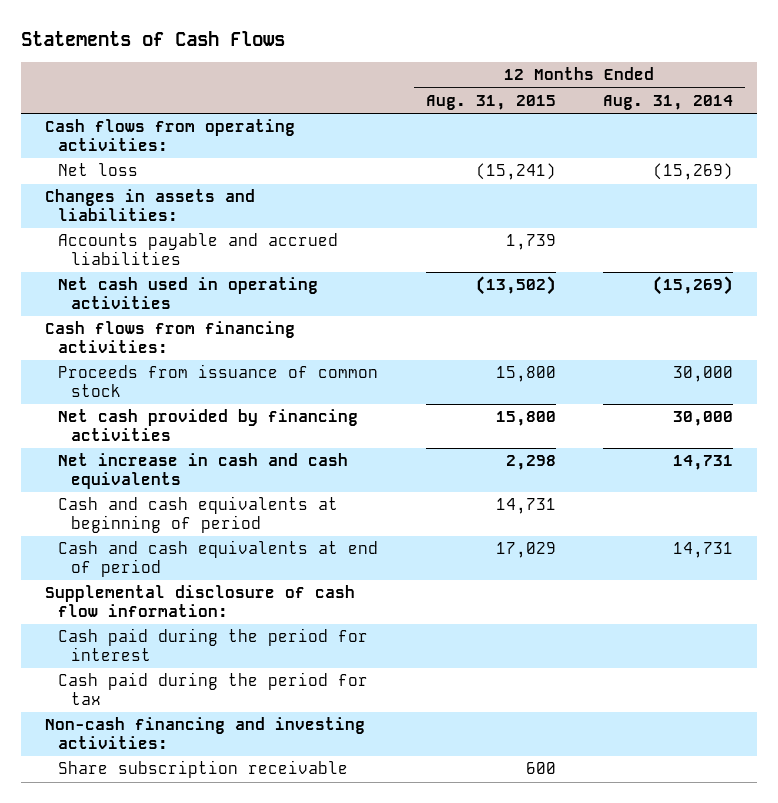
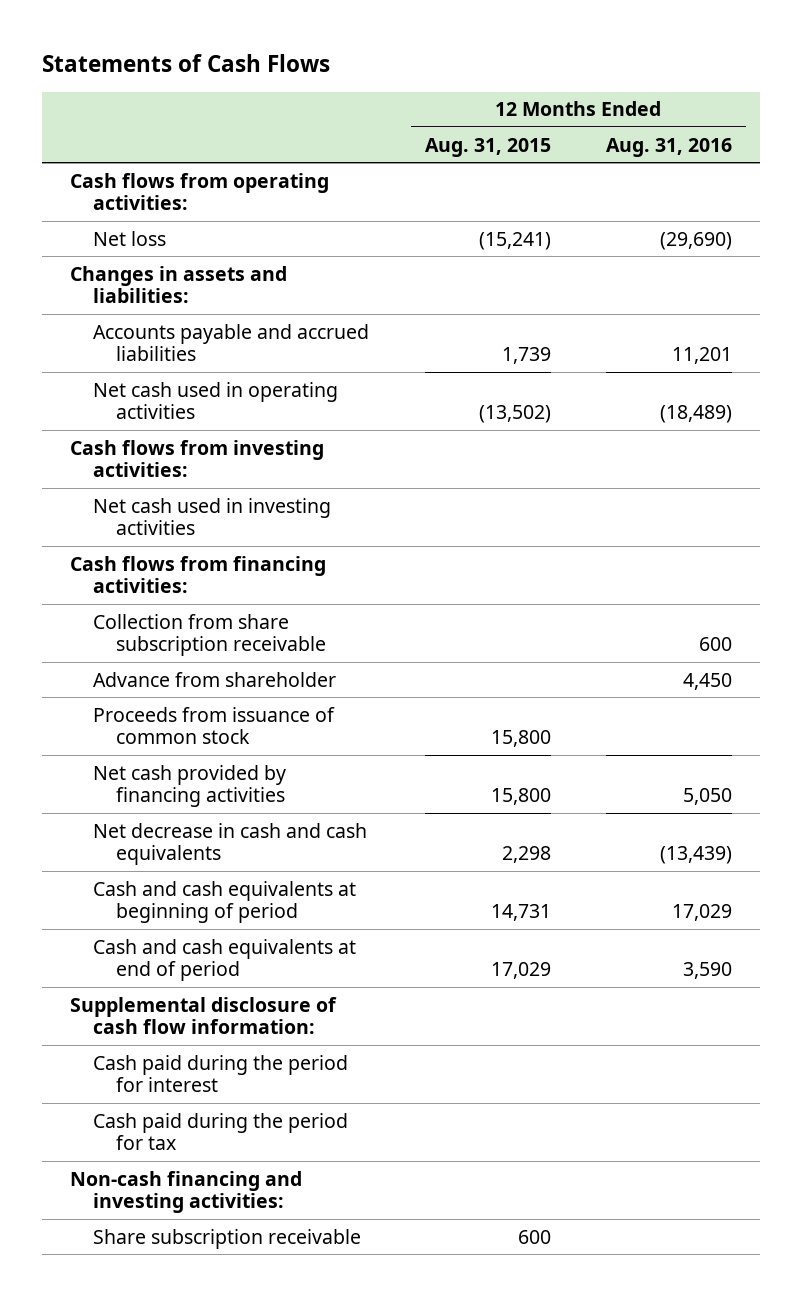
- | 12 Months Ended Aug. 31, 2015 | 12 Months Ended Aug. 31, 2014
+ | 12 Months Ended Aug. 31, 2015 | 12 Months Ended Aug. 31, 2016
+ Cash flows from investing activities:
+ Net cash used in investing activities
+ Collection from share subscription receivable | | 600
+ Advance from shareholder | | 4,450
- Net increase in cash and cash equivalents | 2,298 | 14,731
+ Net decrease in cash and cash equivalents | 2,298 | (13,439)

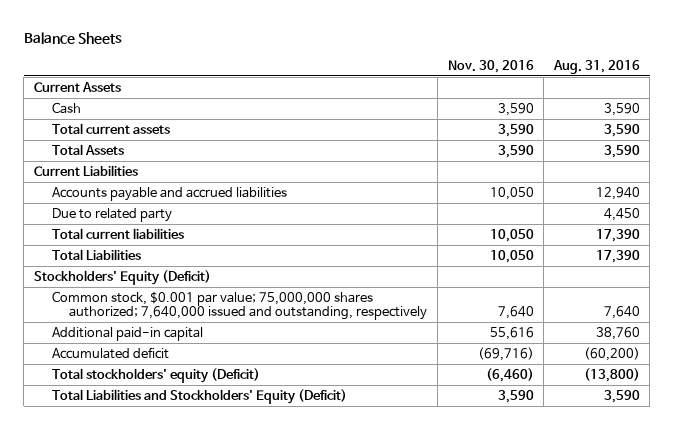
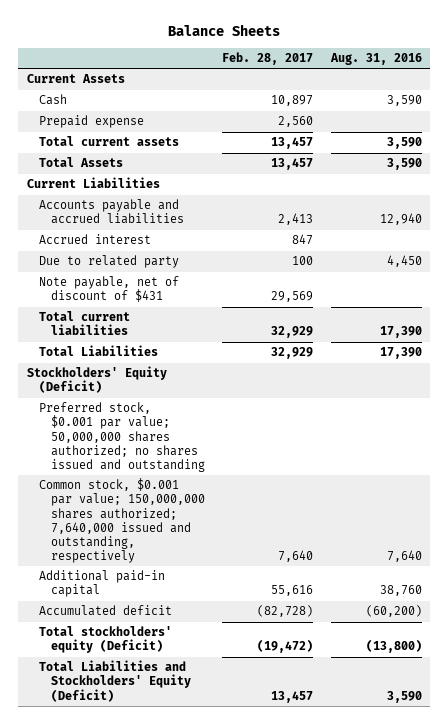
- | Nov. 30, 2016 | Aug. 31, 2016
+ | Feb. 28, 2017 | Aug. 31, 2016
+ Prepaid expense | 2,560 |
+ Accrued interest | 847 |
+ Note payable, net of discount of $431 | 29,569 |
- Common stock, $0.001 par value; 75,000,000 shares authorized; 7,640,000 issued and outstanding, respectively | 7,640 | 7,640
+ Preferred stock, $0.001 par value; 50,000,000 shares authorized; no shares issued and outstanding
+ Common stock, $0.001 par value; 150,000,000 shares authorized; 7,640,000 issued and outstanding, respectively | 7,640 | 7,640

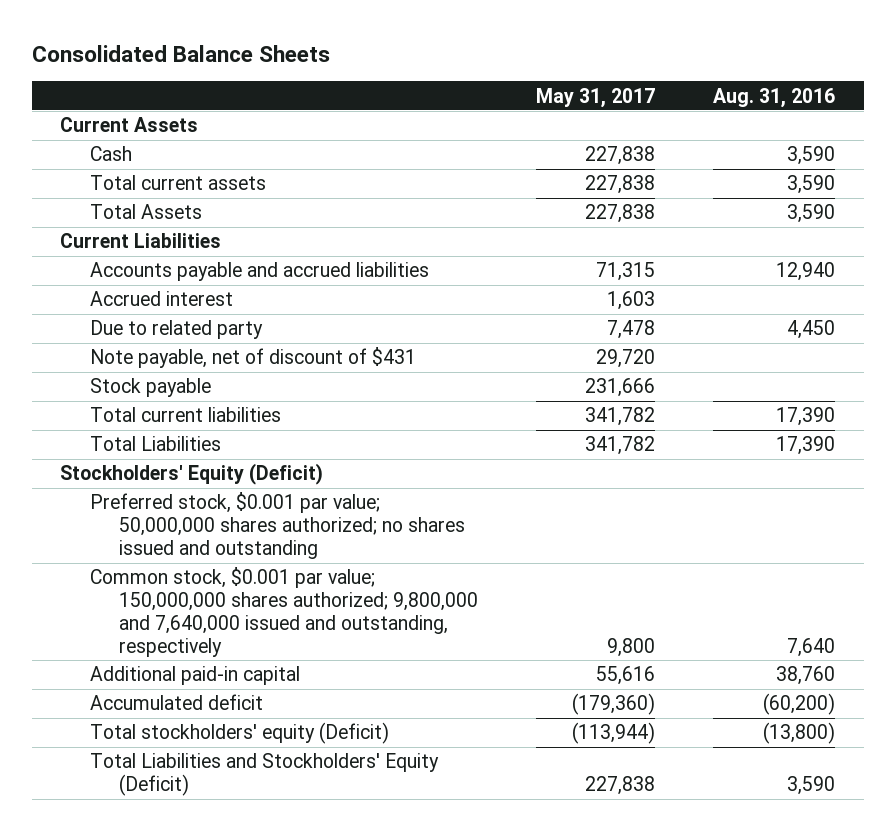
- Balance Sheets
+ Consolidated Balance Sheets
- | Feb. 28, 2017 | Aug. 31, 2016
+ | May 31, 2017 | Aug. 31, 2016
- Prepaid expense | 2,560 |
+ Stock payable | 231,666 |
- Common stock, $0.001 par value; 150,000,000 shares authorized; 7,640,000 issued and outstanding, respectively | 7,640 | 7,640
+ Common stock, $0.001 par value; 150,000,000 shares authorized; 9,800,000 and 7,640,000 issued and outstanding, respectively | 9,800 | 7,640

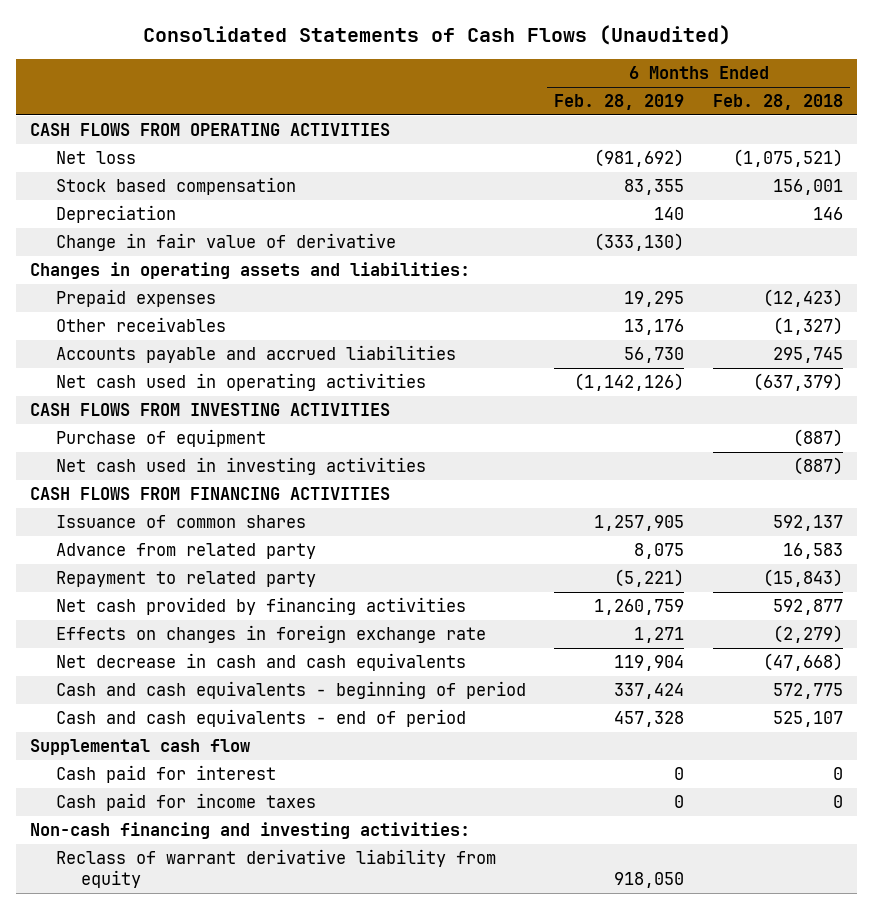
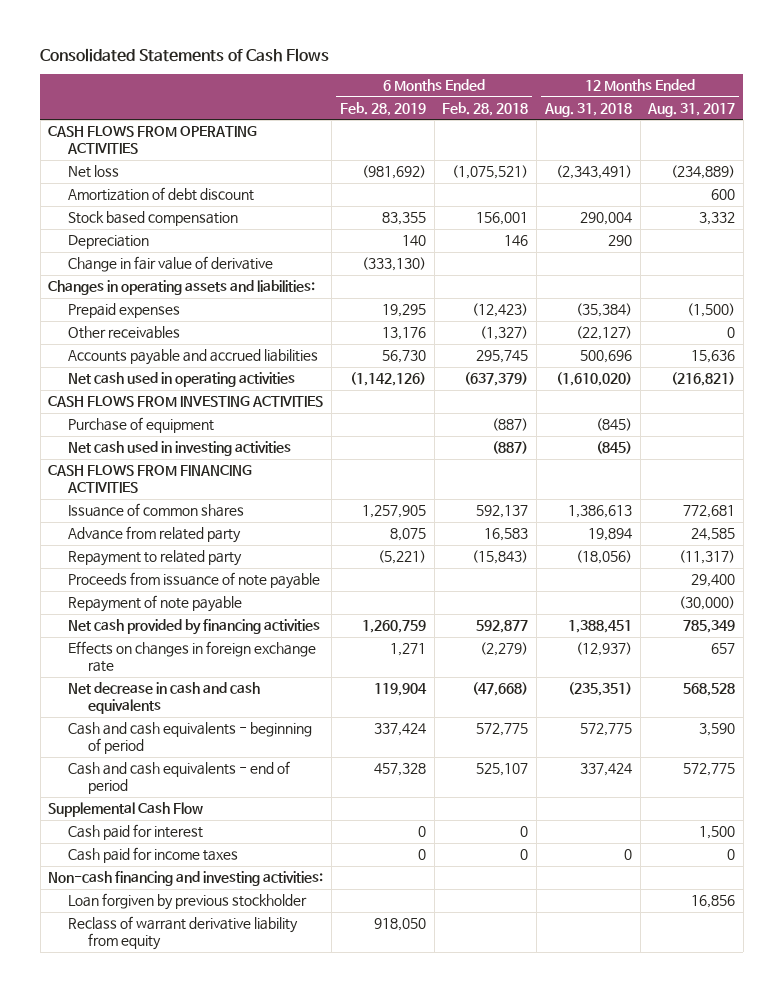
- Consolidated Statements of Cash Flows (Unaudited)
+ Consolidated Statements of Cash Flows
- | 6 Months Ended Feb. 28, 2019 | 6 Months Ended Feb. 28, 2018
+ | 6 Months Ended Feb. 28, 2019 | 6 Months Ended Feb. 28, 2018 | 12 Months Ended Aug. 31, 2018 | 12 Months Ended Aug. 31, 2017
+ Amortization of debt discount | | | | 600
+ Proceeds from issuance of note payable | | | | 29,400
+ Repayment of note payable | | | | (30,000)
- Supplemental cash flow
+ Supplemental Cash Flow
+ Loan forgiven by previous stockholder | | | | 16,856

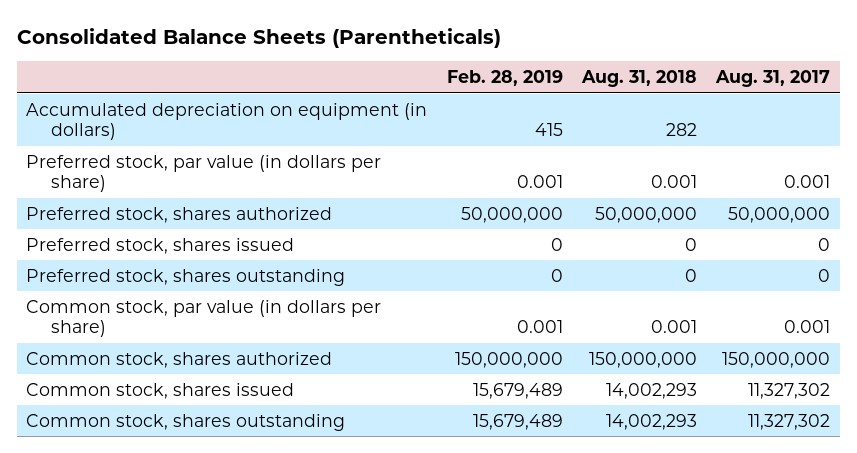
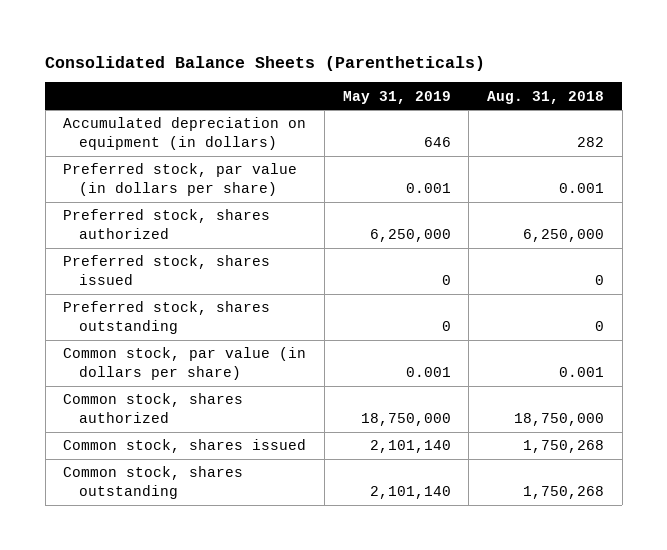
- | Feb. 28, 2019 | Aug. 31, 2018 | Aug. 31, 2017
+ | May 31, 2019 | Aug. 31, 2018
- Preferred stock, shares authorized | 50,000,000 | 50,000,000 | 50,000,000
+ Preferred stock, shares authorized | 6,250,000 | 6,250,000
- Common stock, shares authorized | 150,000,000 | 150,000,000 | 150,000,000
- Common stock, shares issued | 15,679,489 | 14,002,293 | 11,327,302
- Common stock, shares outstanding | 15,679,489 | 14,002,293 | 11,327,302
+ Common stock, shares authorized | 18,750,000 | 18,750,000
+ Common stock, shares issued | 2,101,140 | 1,750,268
+ Common stock, shares outstanding | 2,101,140 | 1,750,268

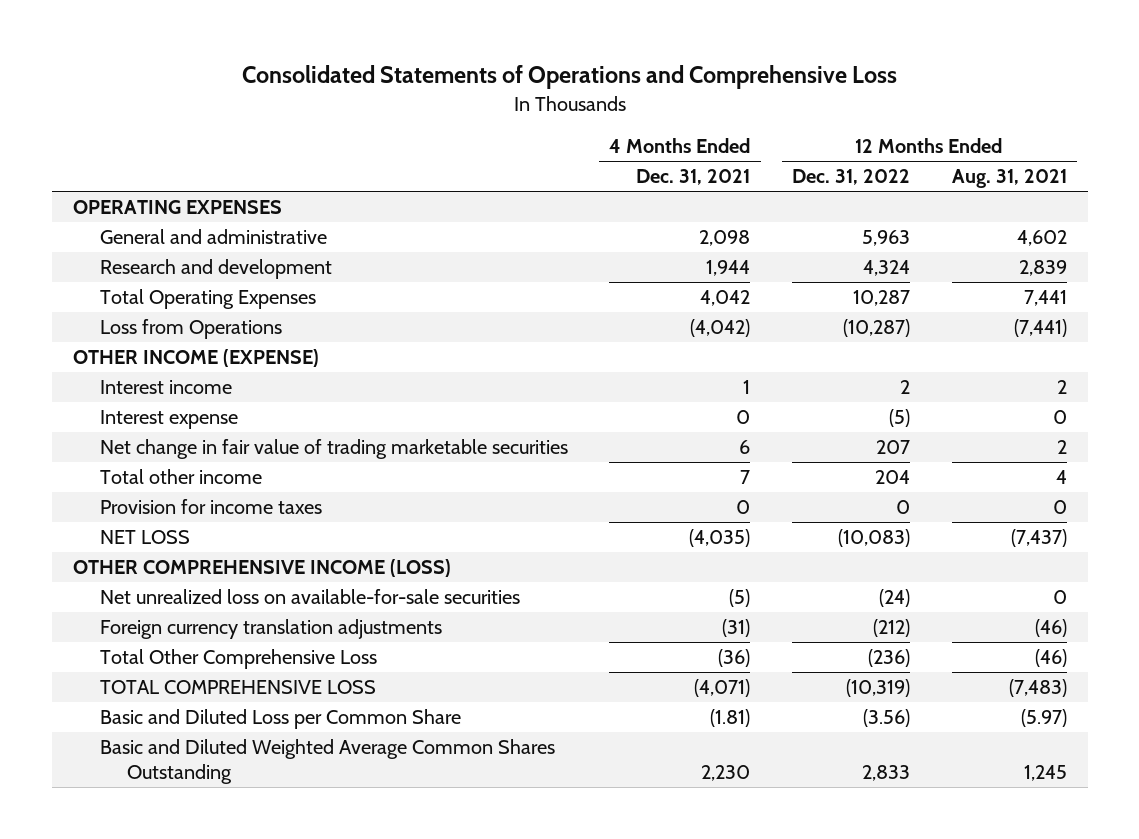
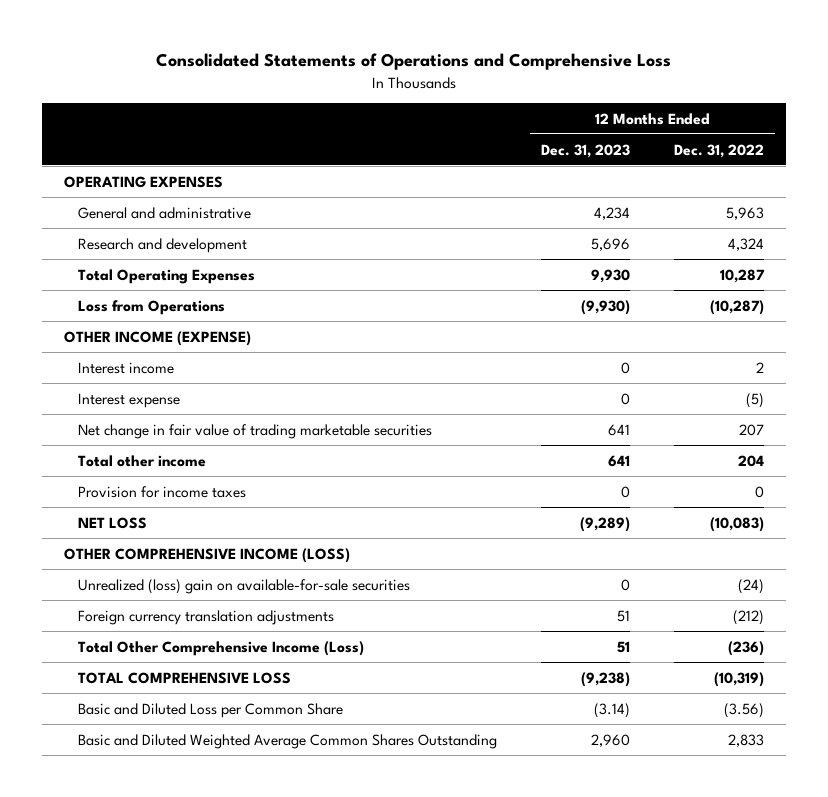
- | 4 Months Ended Dec. 31, 2021 | 12 Months Ended Dec. 31, 2022 | 12 Months Ended Aug. 31, 2021
+ | 12 Months Ended Dec. 31, 2023 | 12 Months Ended Dec. 31, 2022
- Net unrealized loss on available-for-sale securities | (5) | (24) | 0
+ Unrealized (loss) gain on available-for-sale securities | 0 | (24)
- Total Other Comprehensive Loss | (36) | (236) | (46)
+ Total Other Comprehensive Income (Loss) | 51 | (236)

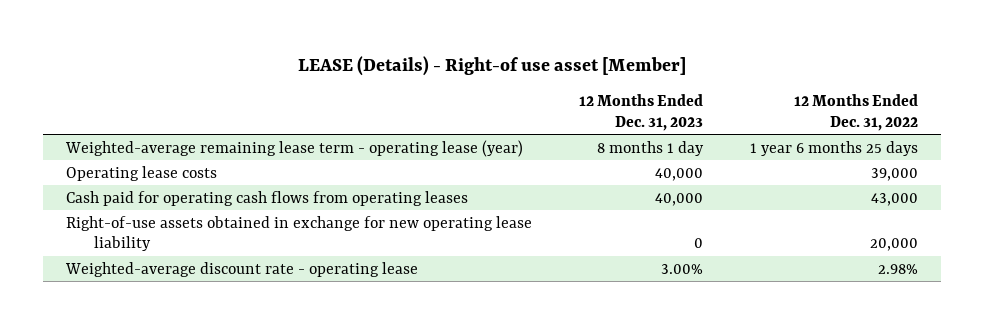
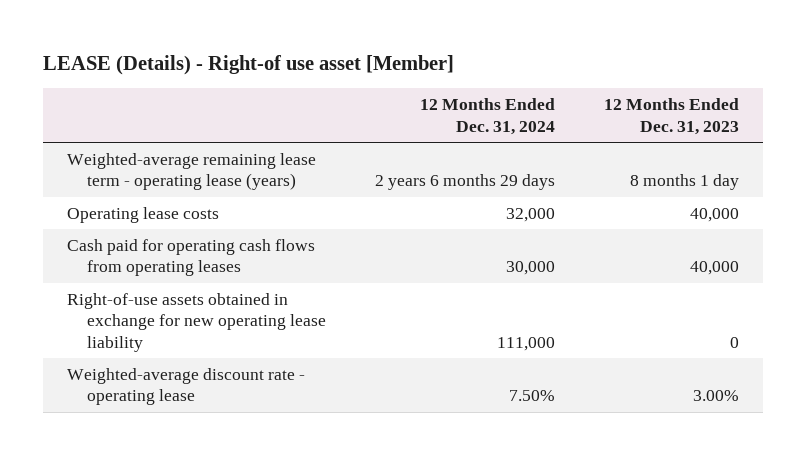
- | 12 Months Ended Dec. 31, 2023 | 12 Months Ended Dec. 31, 2022
+ | 12 Months Ended Dec. 31, 2024 | 12 Months Ended Dec. 31, 2023
- Weighted-average remaining lease term - operating lease (year) | 8 months 1 day | 1 year 6 months 25 days
+ Weighted-average remaining lease term - operating lease (years) | 2 years 6 months 29 days | 8 months 1 day

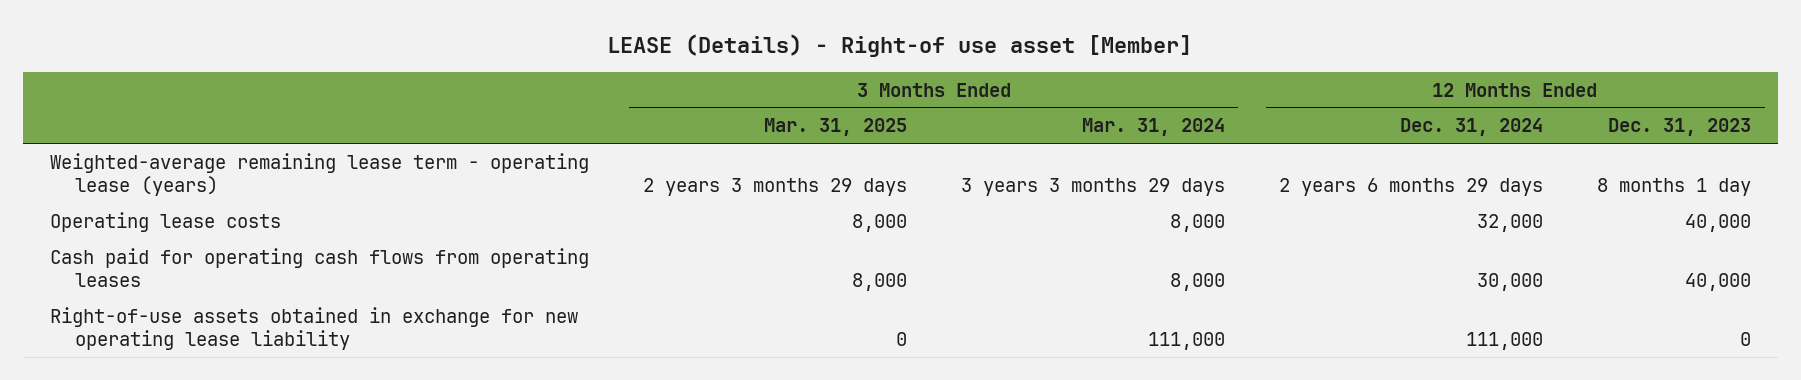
- | 12 Months Ended Dec. 31, 2024 | 12 Months Ended Dec. 31, 2023
+ | 3 Months Ended Mar. 31, 2025 | 3 Months Ended Mar. 31, 2024 | 12 Months Ended Dec. 31, 2024 | 12 Months Ended Dec. 31, 2023
- Weighted-average discount rate - operating lease | 7.50% | 3.00%

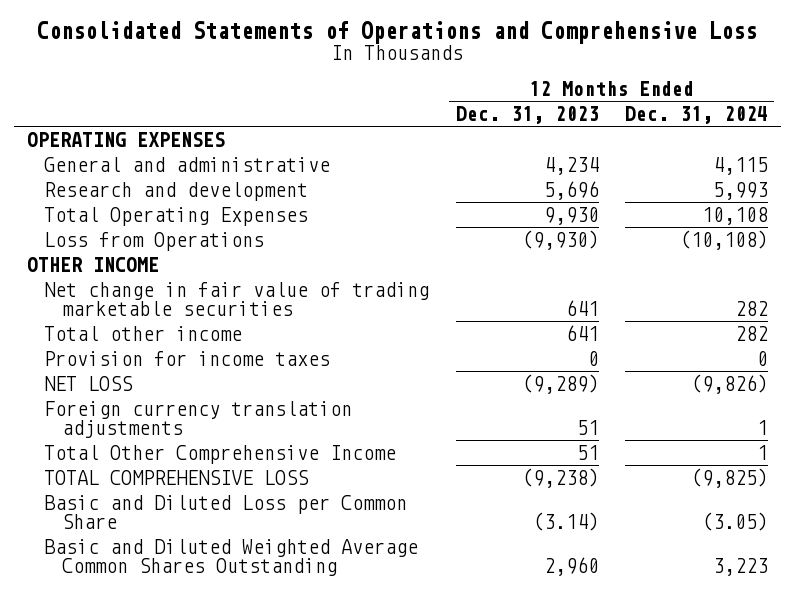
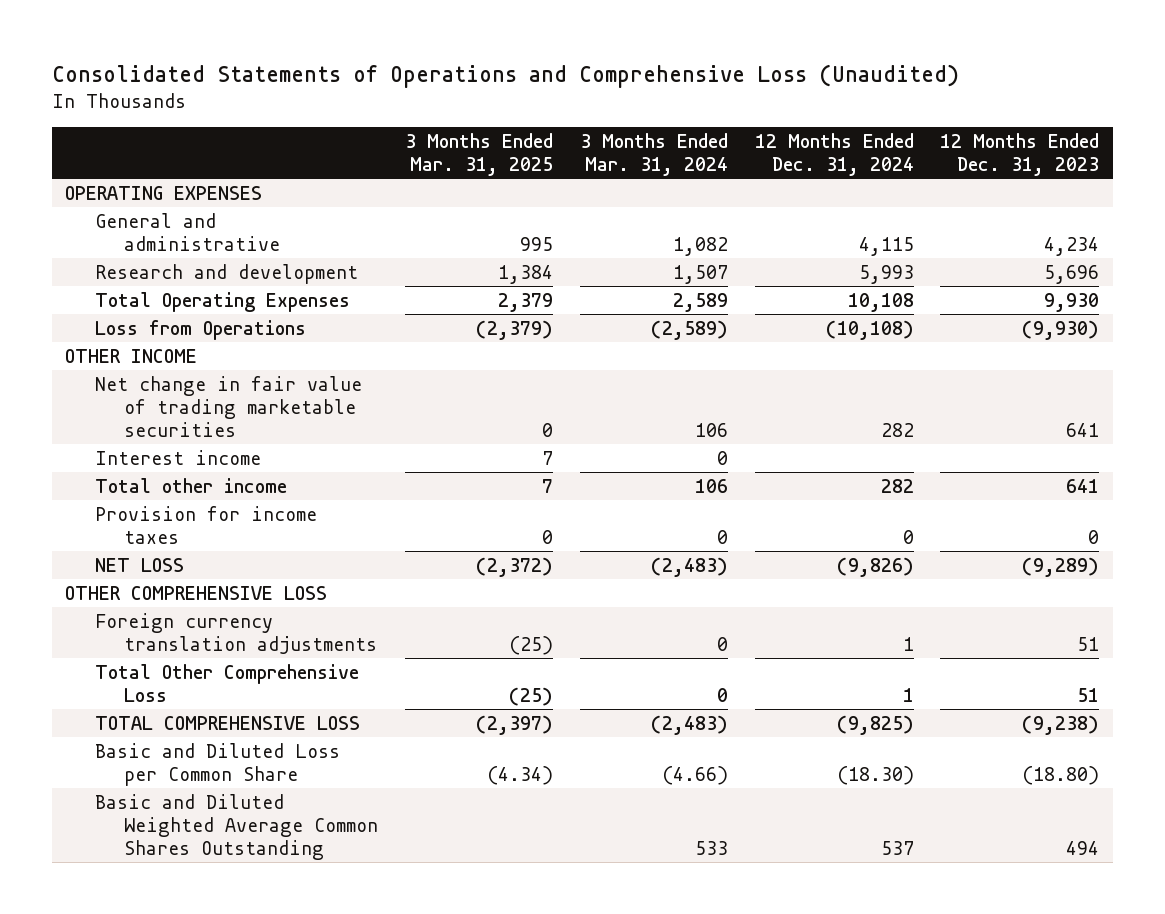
- Consolidated Statements of Operations and Comprehensive Loss
+ Consolidated Statements of Operations and Comprehensive Loss (Unaudited)
- | 12 Months Ended Dec. 31, 2023 | 12 Months Ended Dec. 31, 2024
+ | 3 Months Ended Mar. 31, 2025 | 3 Months Ended Mar. 31, 2024 | 12 Months Ended Dec. 31, 2024 | 12 Months Ended Dec. 31, 2023
+ Interest income | 7 | 0 | |
+ OTHER COMPREHENSIVE LOSS
- Total Other Comprehensive Income | 51 | 1
+ Total Other Comprehensive Loss | (25) | 0 | 1 | 51
- Basic and Diluted Loss per Common Share | (3.14) | (3.05)
- Basic and Diluted Weighted Average Common Shares Outstanding | 2,960 | 3,223
+ Basic and Diluted Loss per Common Share | (4.34) | (4.66) | (18.30) | (18.80)
+ Basic and Diluted Weighted Average Common Shares Outstanding | | 533 | 537 | 494

